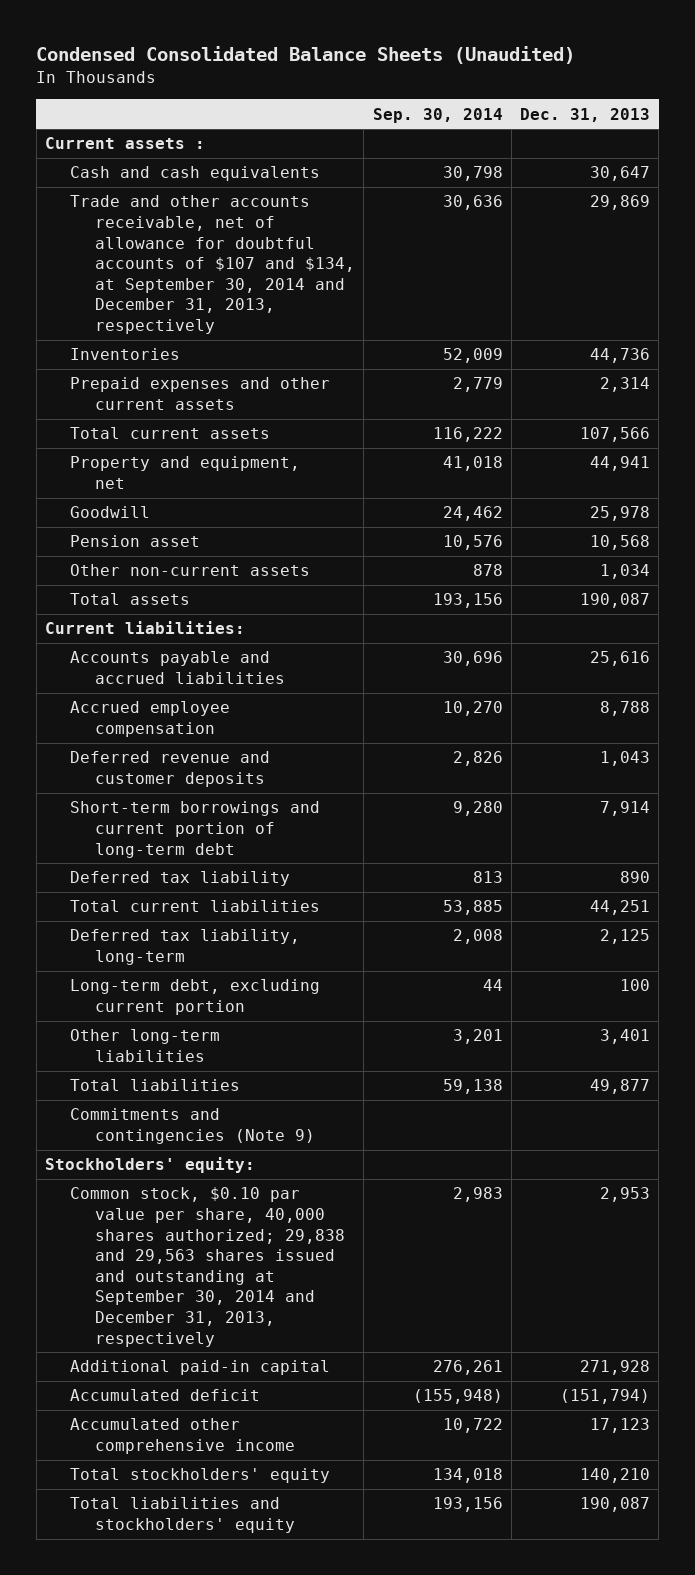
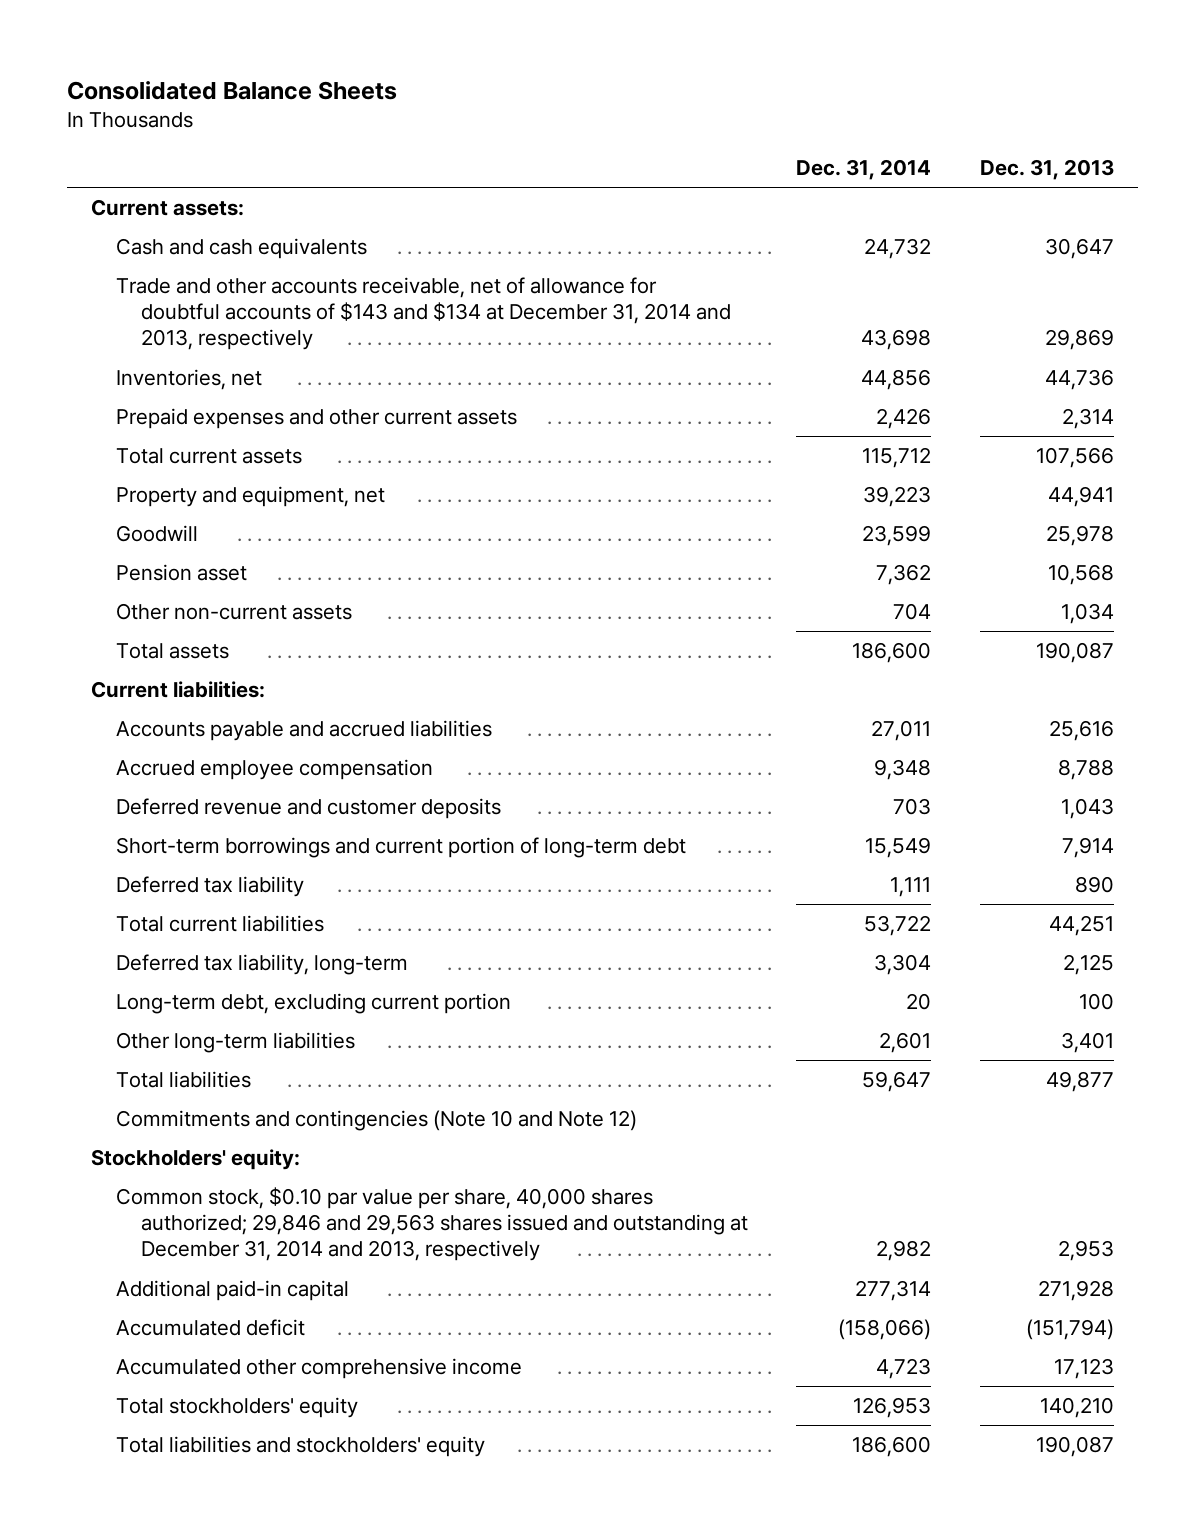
- Condensed Consolidated Balance Sheets (Unaudited)
+ Consolidated Balance Sheets
- | Sep. 30, 2014 | Dec. 31, 2013
+ | Dec. 31, 2014 | Dec. 31, 2013
- Current assets :
+ Current assets:
- Trade and other accounts receivable, net of allowance for doubtful accounts of $107 and $134, at September 30, 2014 and December 31, 2013, respectively | 30,636 | 29,869
- Inventories | 52,009 | 44,736
+ Trade and other accounts receivable, net of allowance for doubtful accounts of $143 and $134 at December 31, 2014 and 2013, respectively | 43,698 | 29,869
+ Inventories, net | 44,856 | 44,736
- Commitments and contingencies (Note 9)
+ Commitments and contingencies (Note 10 and Note 12)
- Common stock, $0.10 par value per share, 40,000 shares authorized; 29,838 and 29,563 shares issued and outstanding at September 30, 2014 and December 31, 2013, respectively | 2,983 | 2,953
+ Common stock, $0.10 par value per share, 40,000 shares authorized; 29,846 and 29,563 shares issued and outstanding at December 31, 2014 and 2013, respectively | 2,982 | 2,953

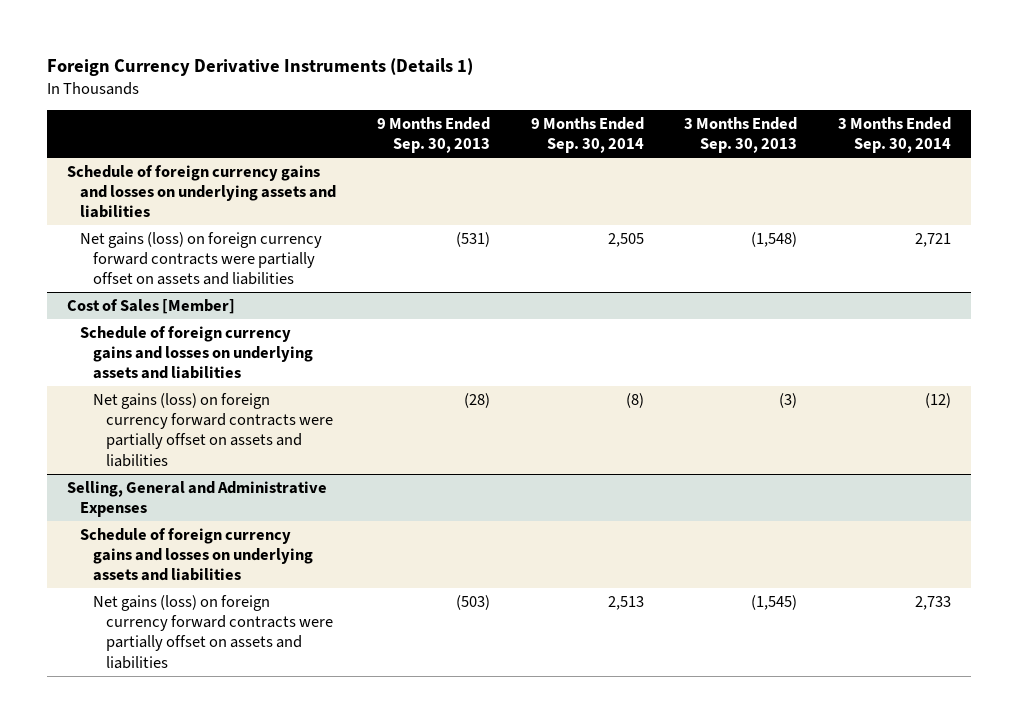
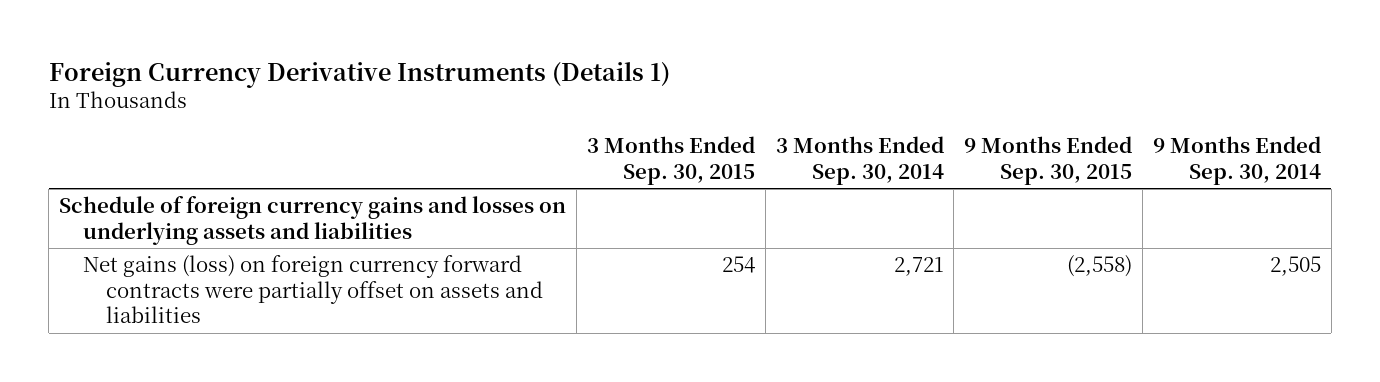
- | 9 Months Ended Sep. 30, 2013 | 9 Months Ended Sep. 30, 2014 | 3 Months Ended Sep. 30, 2013 | 3 Months Ended Sep. 30, 2014
+ | 3 Months Ended Sep. 30, 2015 | 3 Months Ended Sep. 30, 2014 | 9 Months Ended Sep. 30, 2015 | 9 Months Ended Sep. 30, 2014
- Cost of Sales [Member]
- Schedule of foreign currency gains and losses on underlying assets and liabilities
- Net gains (loss) on foreign currency forward contracts were partially offset on assets and liabilities | (28) | (8) | (3) | (12)
- Selling, General and Administrative Expenses
- Schedule of foreign currency gains and losses on underlying assets and liabilities
- Net gains (loss) on foreign currency forward contracts were partially offset on assets and liabilities | (503) | 2,513 | (1,545) | 2,733

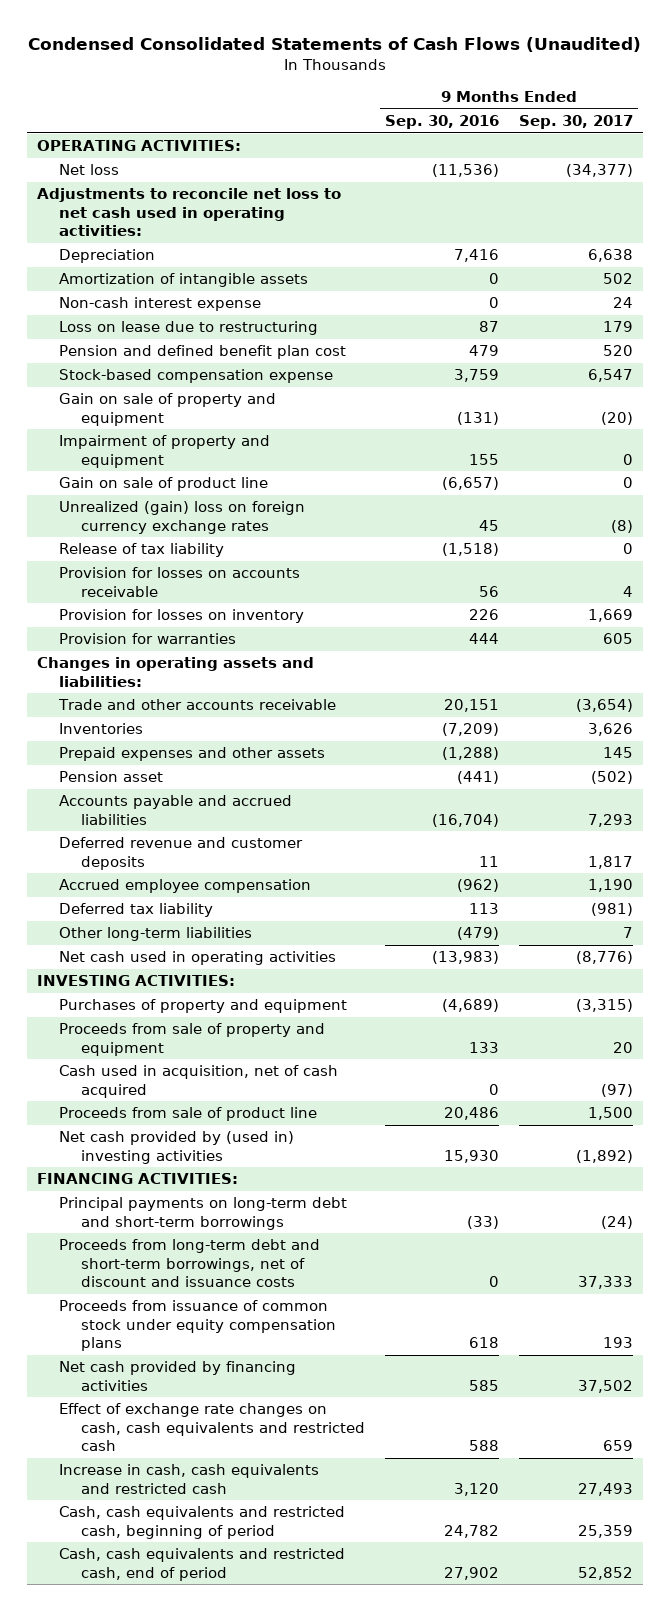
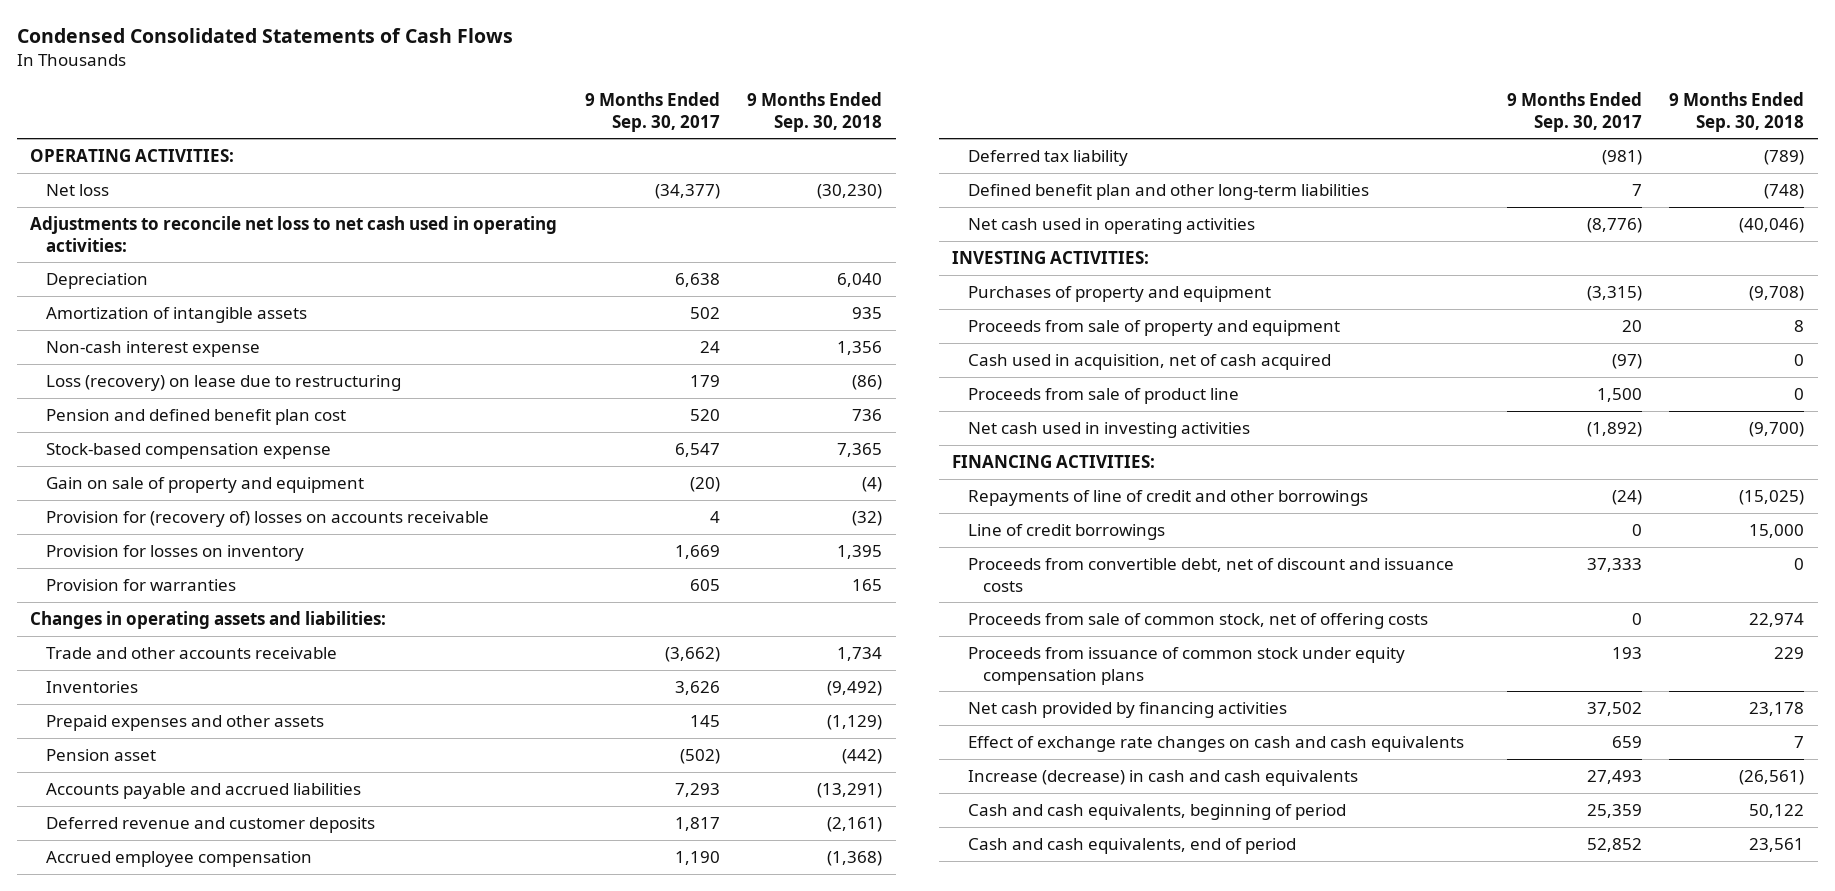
- Condensed Consolidated Statements of Cash Flows (Unaudited)
+ Condensed Consolidated Statements of Cash Flows
- | 9 Months Ended Sep. 30, 2016 | 9 Months Ended Sep. 30, 2017
+ | 9 Months Ended Sep. 30, 2017 | 9 Months Ended Sep. 30, 2018
- Loss on lease due to restructuring | 87 | 179
+ Loss (recovery) on lease due to restructuring | 179 | (86)
- Impairment of property and equipment | 155 | 0
- Gain on sale of product line | (6,657) | 0
- Unrealized (gain) loss on foreign currency exchange rates | 45 | (8)
- Release of tax liability | (1,518) | 0
- Provision for losses on accounts receivable | 56 | 4
+ Provision for (recovery of) losses on accounts receivable | 4 | (32)
- Trade and other accounts receivable | 20,151 | (3,654)
+ Trade and other accounts receivable | (3,662) | 1,734
- Other long-term liabilities | (479) | 7
+ Defined benefit plan and other long-term liabilities | 7 | (748)
- Net cash provided by (used in) investing activities | 15,930 | (1,892)
+ Net cash used in investing activities | (1,892) | (9,700)
- Principal payments on long-term debt and short-term borrowings | (33) | (24)
- Proceeds from long-term debt and short-term borrowings, net of discount and issuance costs | 0 | 37,333
+ Repayments of line of credit and other borrowings | (24) | (15,025)
+ Line of credit borrowings | 0 | 15,000
+ Proceeds from convertible debt, net of discount and issuance costs | 37,333 | 0
+ Proceeds from sale of common stock, net of offering costs | 0 | 22,974
- Effect of exchange rate changes on cash, cash equivalents and restricted cash | 588 | 659
- Increase in cash, cash equivalents and restricted cash | 3,120 | 27,493
- Cash, cash equivalents and restricted cash, beginning of period | 24,782 | 25,359
- Cash, cash equivalents and restricted cash, end of period | 27,902 | 52,852
+ Effect of exchange rate changes on cash and cash equivalents | 659 | 7
+ Increase (decrease) in cash and cash equivalents | 27,493 | (26,561)
+ Cash and cash equivalents, beginning of period | 25,359 | 50,122
+ Cash and cash equivalents, end of period | 52,852 | 23,561

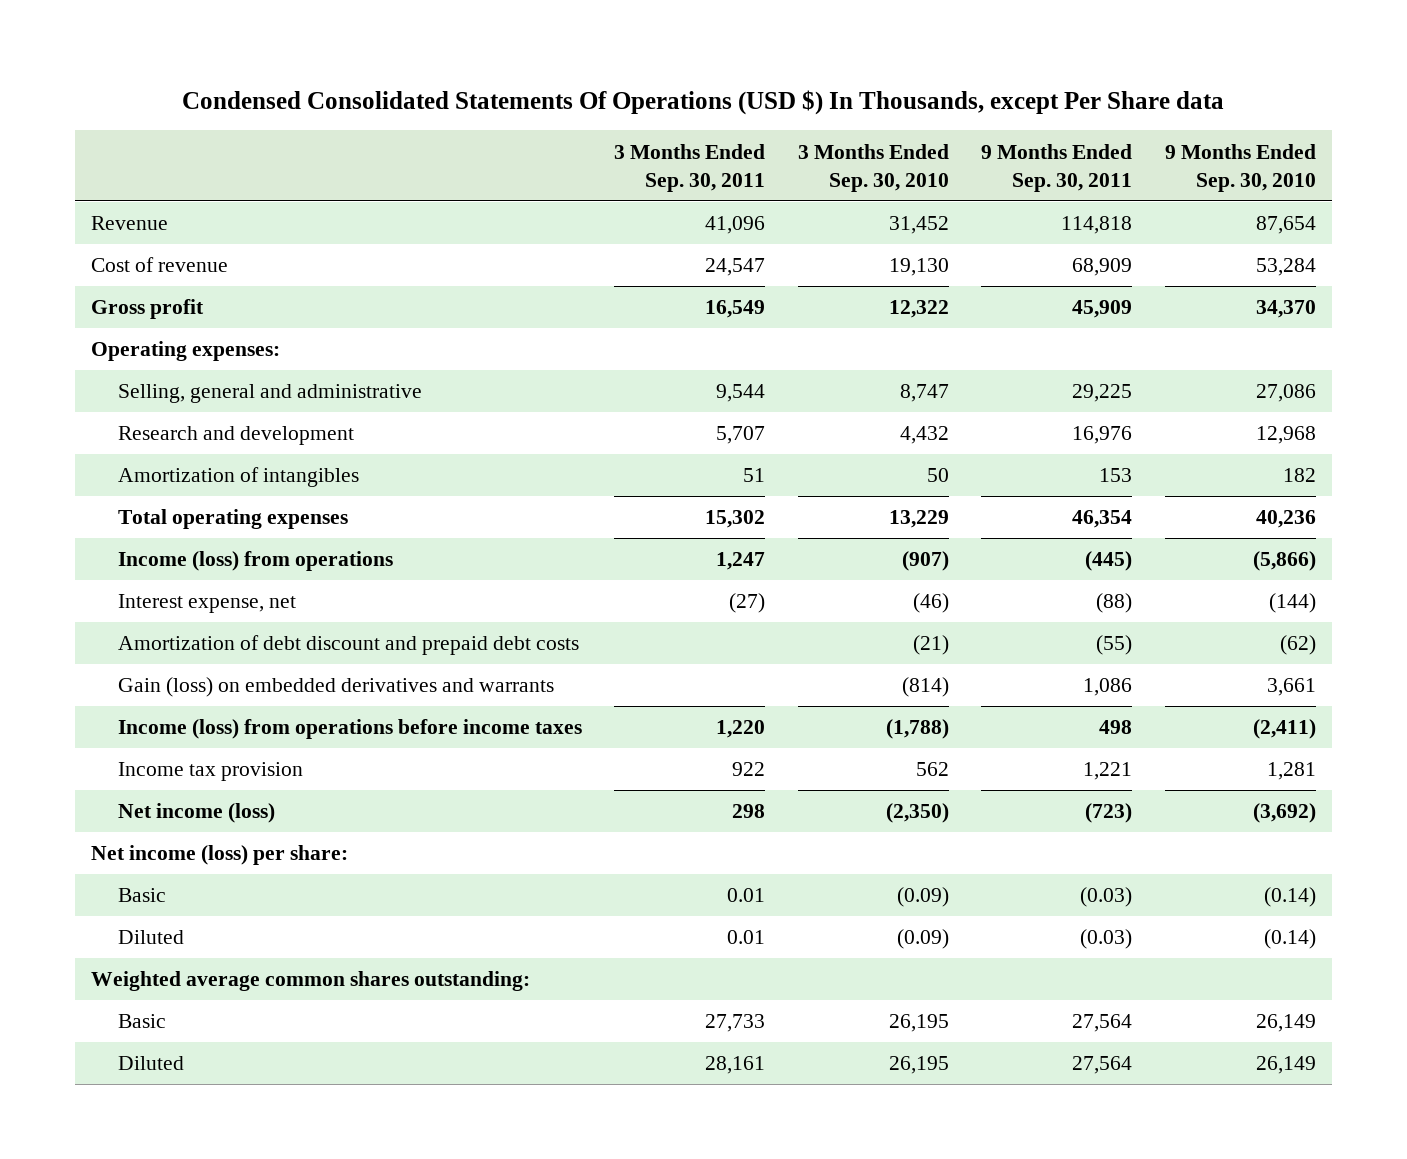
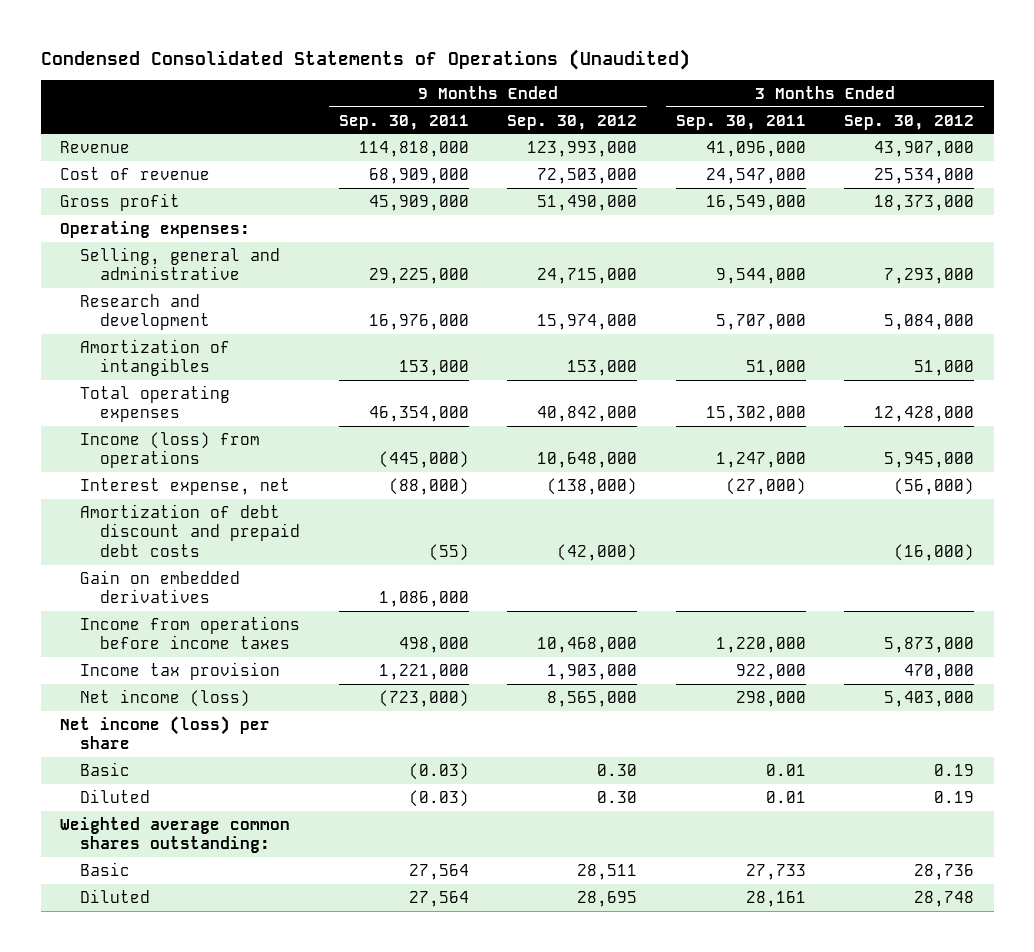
- Condensed Consolidated Statements Of Operations (USD $) In Thousands, except Per Share data
+ Condensed Consolidated Statements of Operations (Unaudited)
- | 3 Months Ended Sep. 30, 2011 | 3 Months Ended Sep. 30, 2010 | 9 Months Ended Sep. 30, 2011 | 9 Months Ended Sep. 30, 2010
+ | 9 Months Ended Sep. 30, 2011 | 9 Months Ended Sep. 30, 2012 | 3 Months Ended Sep. 30, 2011 | 3 Months Ended Sep. 30, 2012
- Revenue | 41,096 | 31,452 | 114,818 | 87,654
- Cost of revenue | 24,547 | 19,130 | 68,909 | 53,284
- Gross profit | 16,549 | 12,322 | 45,909 | 34,370
+ Revenue | 114,818,000 | 123,993,000 | 41,096,000 | 43,907,000
+ Cost of revenue | 68,909,000 | 72,503,000 | 24,547,000 | 25,534,000
+ Gross profit | 45,909,000 | 51,490,000 | 16,549,000 | 18,373,000
- Selling, general and administrative | 9,544 | 8,747 | 29,225 | 27,086
- Research and development | 5,707 | 4,432 | 16,976 | 12,968
- Amortization of intangibles | 51 | 50 | 153 | 182
- Total operating expenses | 15,302 | 13,229 | 46,354 | 40,236
- Income (loss) from operations | 1,247 | (907) | (445) | (5,866)
- Interest expense, net | (27) | (46) | (88) | (144)
+ Selling, general and administrative | 29,225,000 | 24,715,000 | 9,544,000 | 7,293,000
+ Research and development | 16,976,000 | 15,974,000 | 5,707,000 | 5,084,000
+ Amortization of intangibles | 153,000 | 153,000 | 51,000 | 51,000
+ Total operating expenses | 46,354,000 | 40,842,000 | 15,302,000 | 12,428,000
+ Income (loss) from operations | (445,000) | 10,648,000 | 1,247,000 | 5,945,000
+ Interest expense, net | (88,000) | (138,000) | (27,000) | (56,000)
- Gain (loss) on embedded derivatives and warrants | | (814) | 1,086 | 3,661
- Income (loss) from operations before income taxes | 1,220 | (1,788) | 498 | (2,411)
- Income tax provision | 922 | 562 | 1,221 | 1,281
- Net income (loss) | 298 | (2,350) | (723) | (3,692)
- Net income (loss) per share:
+ Gain on embedded derivatives | 1,086,000 | | |
+ Income from operations before income taxes | 498,000 | 10,468,000 | 1,220,000 | 5,873,000
+ Income tax provision | 1,221,000 | 1,903,000 | 922,000 | 470,000
+ Net income (loss) | (723,000) | 8,565,000 | 298,000 | 5,403,000
+ Net income (loss) per share

